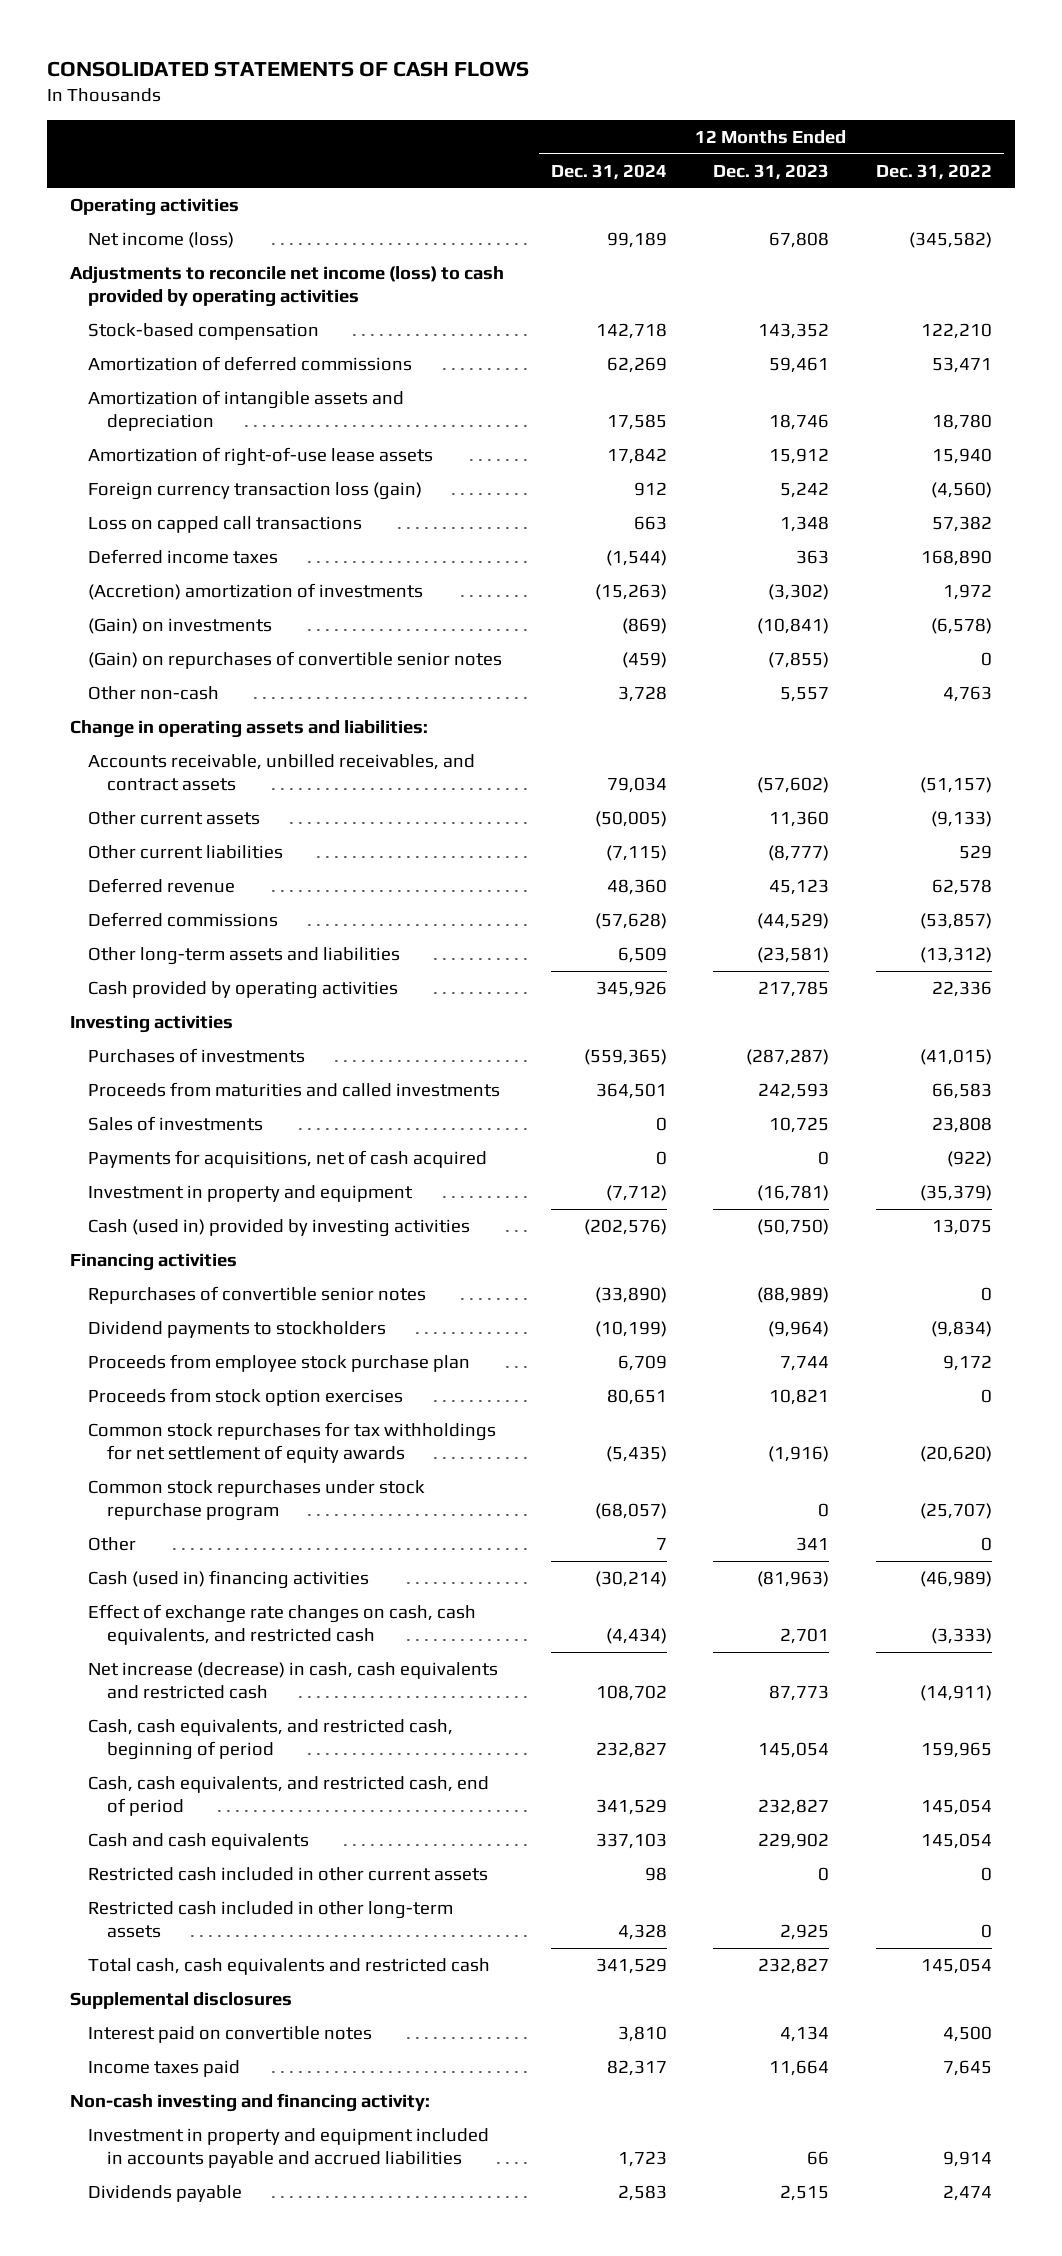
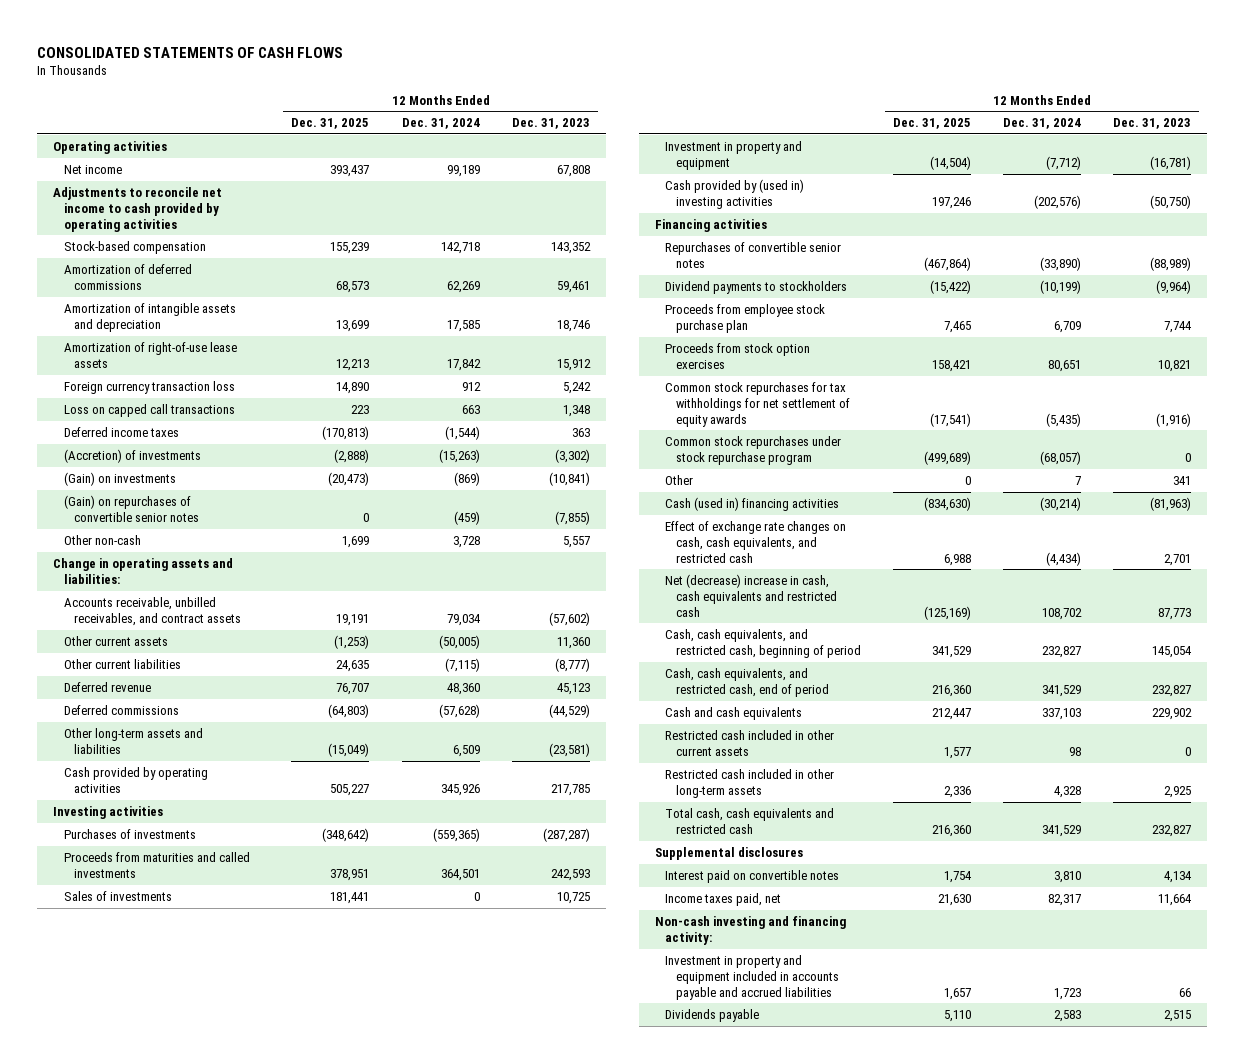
- | 12 Months Ended Dec. 31, 2024 | 12 Months Ended Dec. 31, 2023 | 12 Months Ended Dec. 31, 2022
+ | 12 Months Ended Dec. 31, 2025 | 12 Months Ended Dec. 31, 2024 | 12 Months Ended Dec. 31, 2023
- Net income (loss) | 99,189 | 67,808 | (345,582)
- Adjustments to reconcile net income (loss) to cash provided by operating activities
+ Net income | 393,437 | 99,189 | 67,808
+ Adjustments to reconcile net income to cash provided by operating activities
- Foreign currency transaction loss (gain) | 912 | 5,242 | (4,560)
+ Foreign currency transaction loss | 14,890 | 912 | 5,242
- (Accretion) amortization of investments | (15,263) | (3,302) | 1,972
+ (Accretion) of investments | (2,888) | (15,263) | (3,302)
- Payments for acquisitions, net of cash acquired | 0 | 0 | (922)
- Cash (used in) provided by investing activities | (202,576) | (50,750) | 13,075
+ Cash provided by (used in) investing activities | 197,246 | (202,576) | (50,750)
- Net increase (decrease) in cash, cash equivalents and restricted cash | 108,702 | 87,773 | (14,911)
+ Net (decrease) increase in cash, cash equivalents and restricted cash | (125,169) | 108,702 | 87,773
- Income taxes paid | 82,317 | 11,664 | 7,645
+ Income taxes paid, net | 21,630 | 82,317 | 11,664

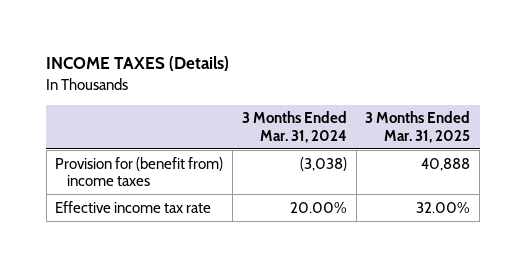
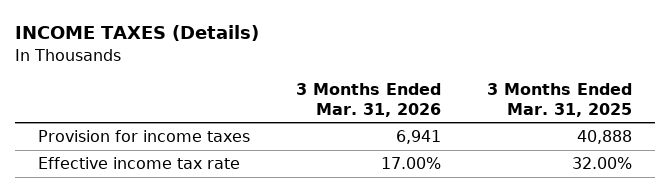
- | 3 Months Ended Mar. 31, 2024 | 3 Months Ended Mar. 31, 2025
+ | 3 Months Ended Mar. 31, 2026 | 3 Months Ended Mar. 31, 2025
- Provision for (benefit from) income taxes | (3,038) | 40,888
+ Provision for income taxes | 6,941 | 40,888

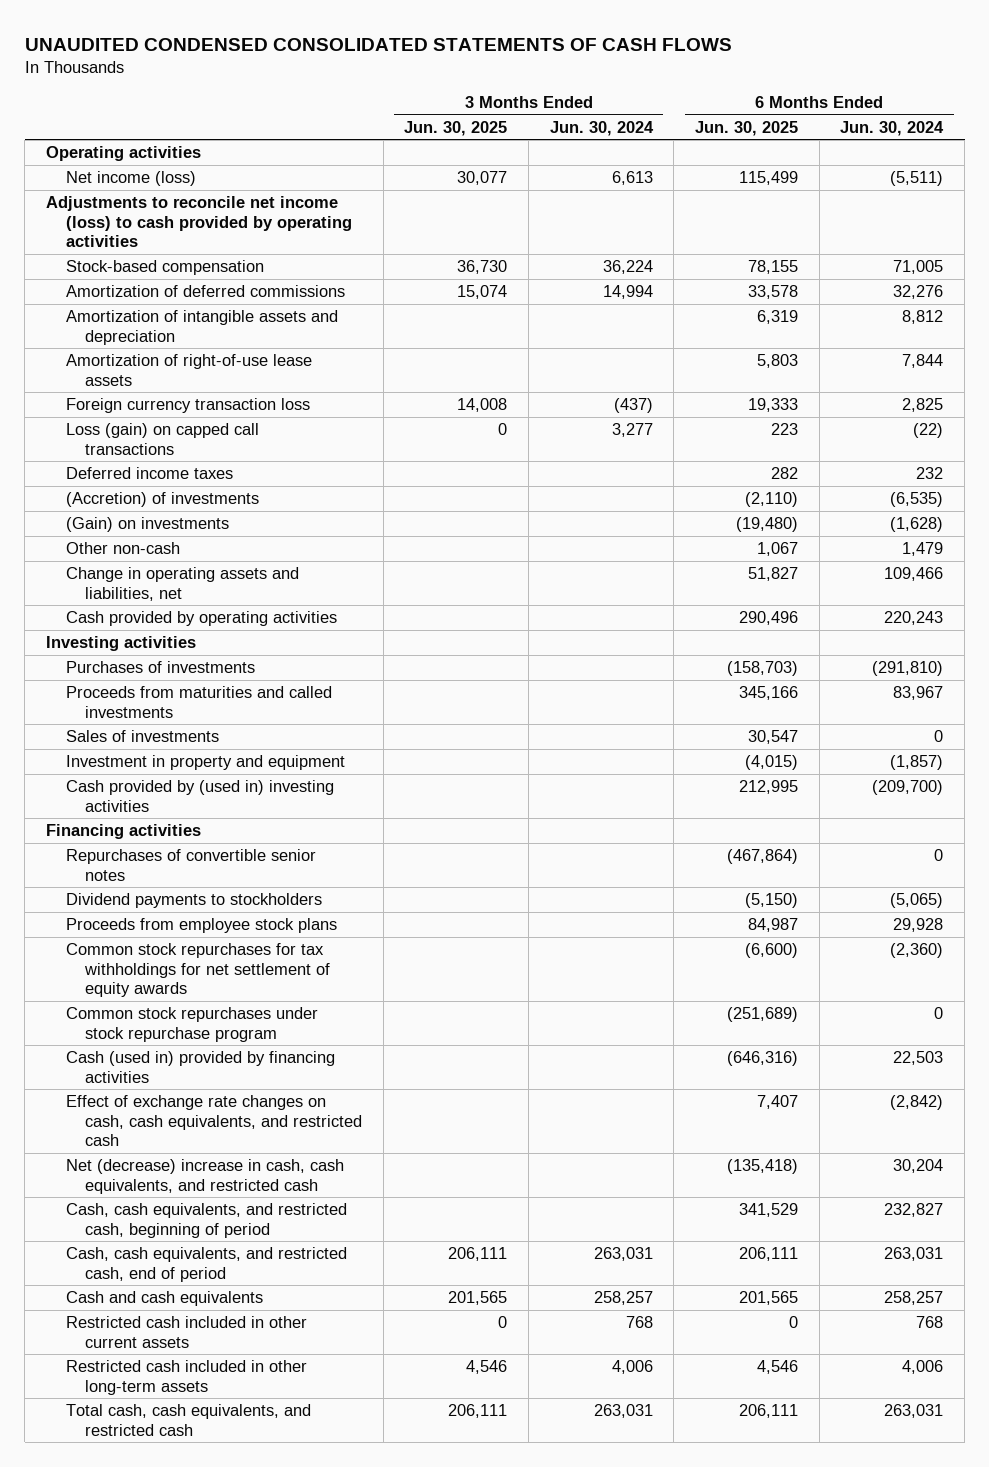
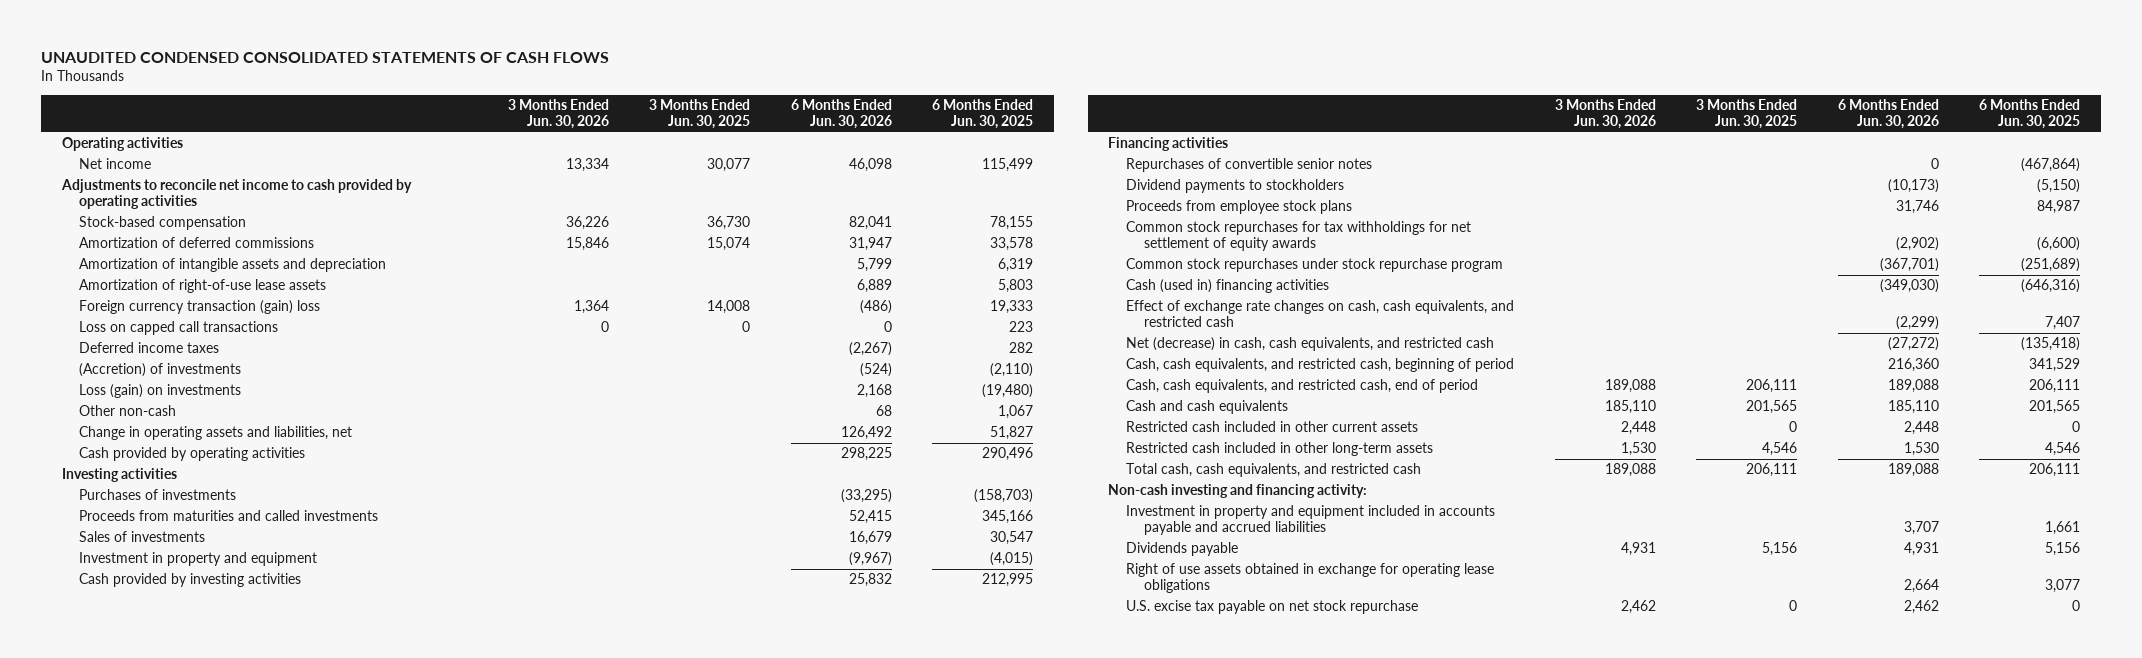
- | 3 Months Ended Jun. 30, 2025 | 3 Months Ended Jun. 30, 2024 | 6 Months Ended Jun. 30, 2025 | 6 Months Ended Jun. 30, 2024
+ | 3 Months Ended Jun. 30, 2026 | 3 Months Ended Jun. 30, 2025 | 6 Months Ended Jun. 30, 2026 | 6 Months Ended Jun. 30, 2025
- Net income (loss) | 30,077 | 6,613 | 115,499 | (5,511)
- Adjustments to reconcile net income (loss) to cash provided by operating activities
+ Net income | 13,334 | 30,077 | 46,098 | 115,499
+ Adjustments to reconcile net income to cash provided by operating activities
- Foreign currency transaction loss | 14,008 | (437) | 19,333 | 2,825
- Loss (gain) on capped call transactions | 0 | 3,277 | 223 | (22)
+ Foreign currency transaction (gain) loss | 1,364 | 14,008 | (486) | 19,333
+ Loss on capped call transactions | 0 | 0 | 0 | 223
- (Gain) on investments | | | (19,480) | (1,628)
+ Loss (gain) on investments | | | 2,168 | (19,480)
- Cash provided by (used in) investing activities | | | 212,995 | (209,700)
+ Cash provided by investing activities | | | 25,832 | 212,995
- Cash (used in) provided by financing activities | | | (646,316) | 22,503
+ Cash (used in) financing activities | | | (349,030) | (646,316)
- Net (decrease) increase in cash, cash equivalents, and restricted cash | | | (135,418) | 30,204
+ Net (decrease) in cash, cash equivalents, and restricted cash | | | (27,272) | (135,418)
+ Non-cash investing and financing activity:
+ Investment in property and equipment included in accounts payable and accrued liabilities | | | 3,707 | 1,661
+ Dividends payable | 4,931 | 5,156 | 4,931 | 5,156
+ Right of use assets obtained in exchange for operating lease obligations | | | 2,664 | 3,077
+ U.S. excise tax payable on net stock repurchase | 2,462 | 0 | 2,462 | 0

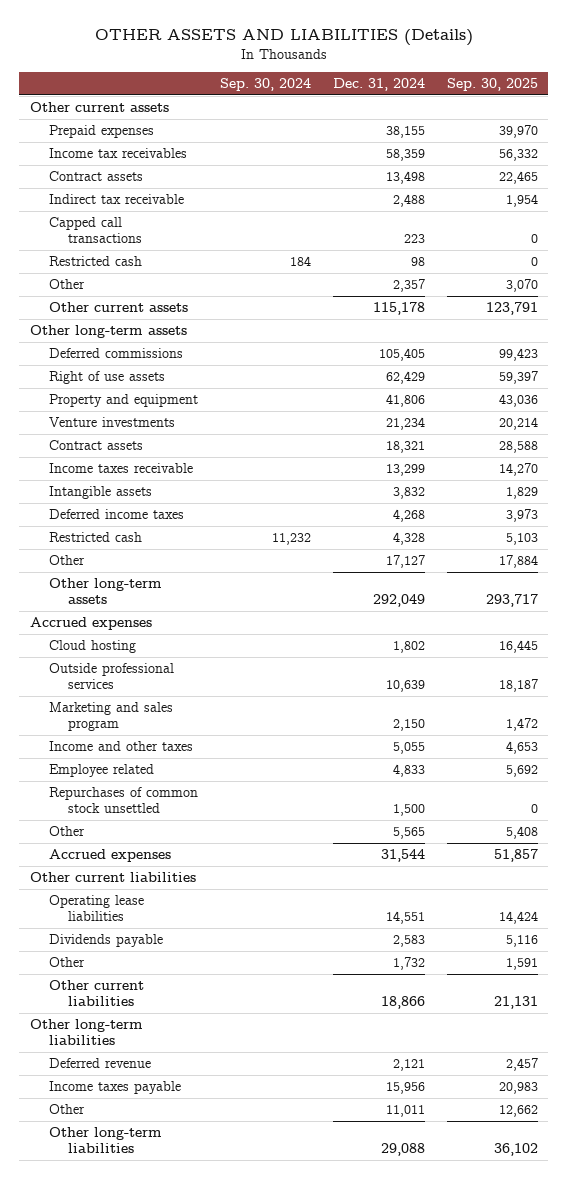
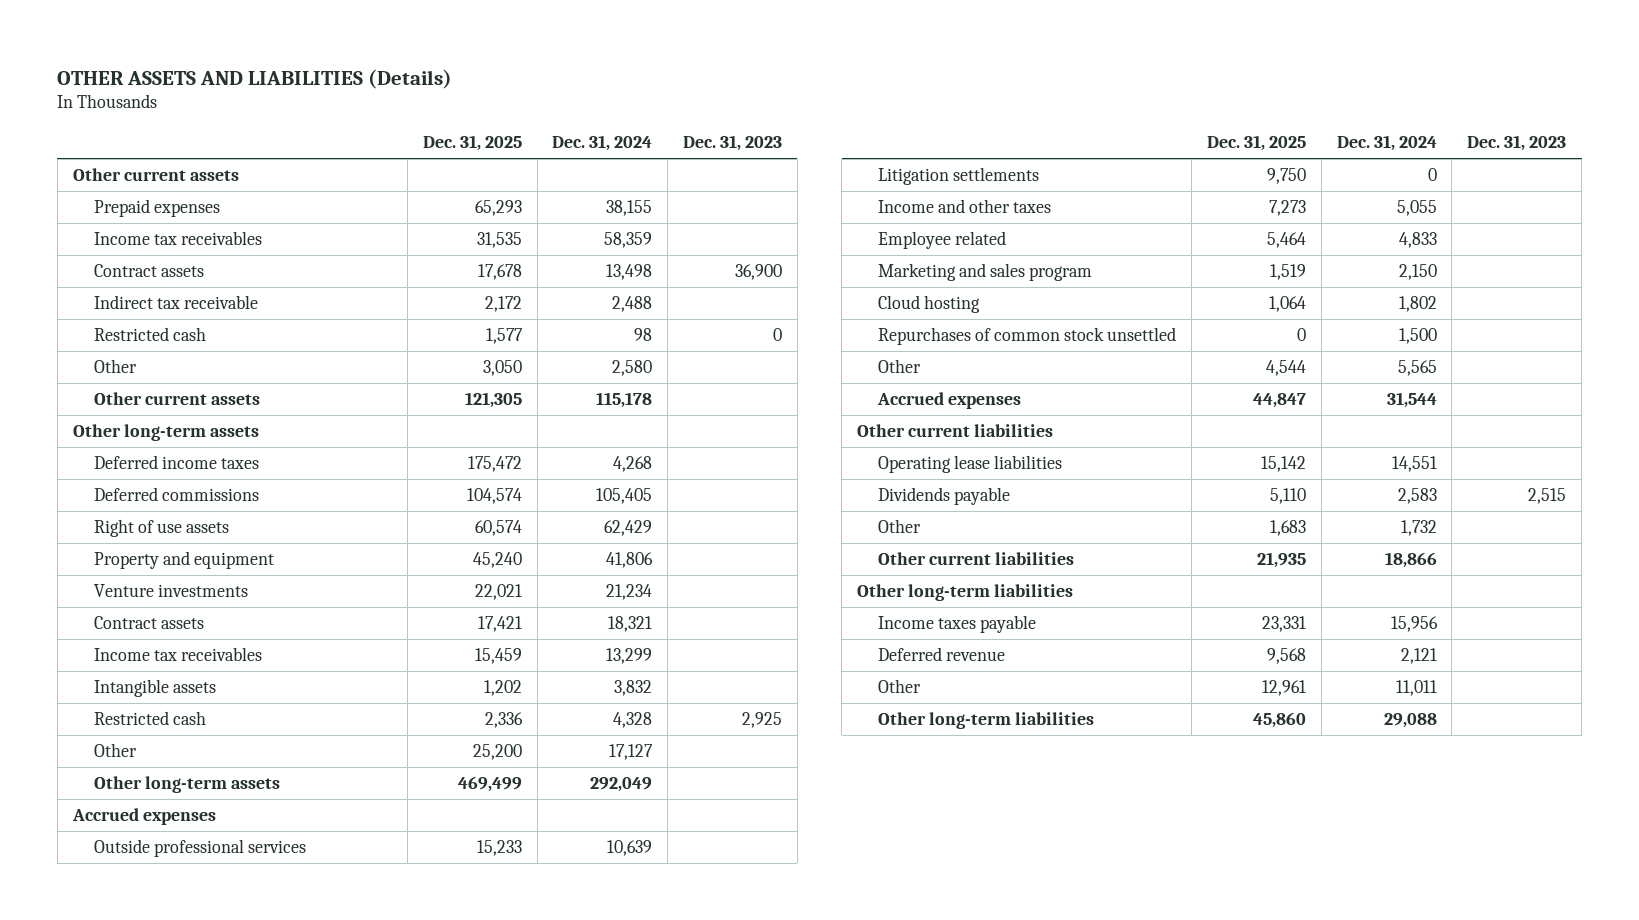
- | Sep. 30, 2024 | Dec. 31, 2024 | Sep. 30, 2025
+ | Dec. 31, 2025 | Dec. 31, 2024 | Dec. 31, 2023
- Capped call transactions | | 223 | 0
- Other | | 2,357 | 3,070
+ Other | 3,050 | 2,580 |
moved up: Deferred income taxes | 175,472 | 4,268 |
- Income taxes receivable | | 13,299 | 14,270
+ Income tax receivables | 15,459 | 13,299 |
+ Litigation settlements | 9,750 | 0 |
moved down: Marketing and sales program | 1,519 | 2,150 |
moved down: Cloud hosting | 1,064 | 1,802 |
moved down: Deferred revenue | 9,568 | 2,121 |

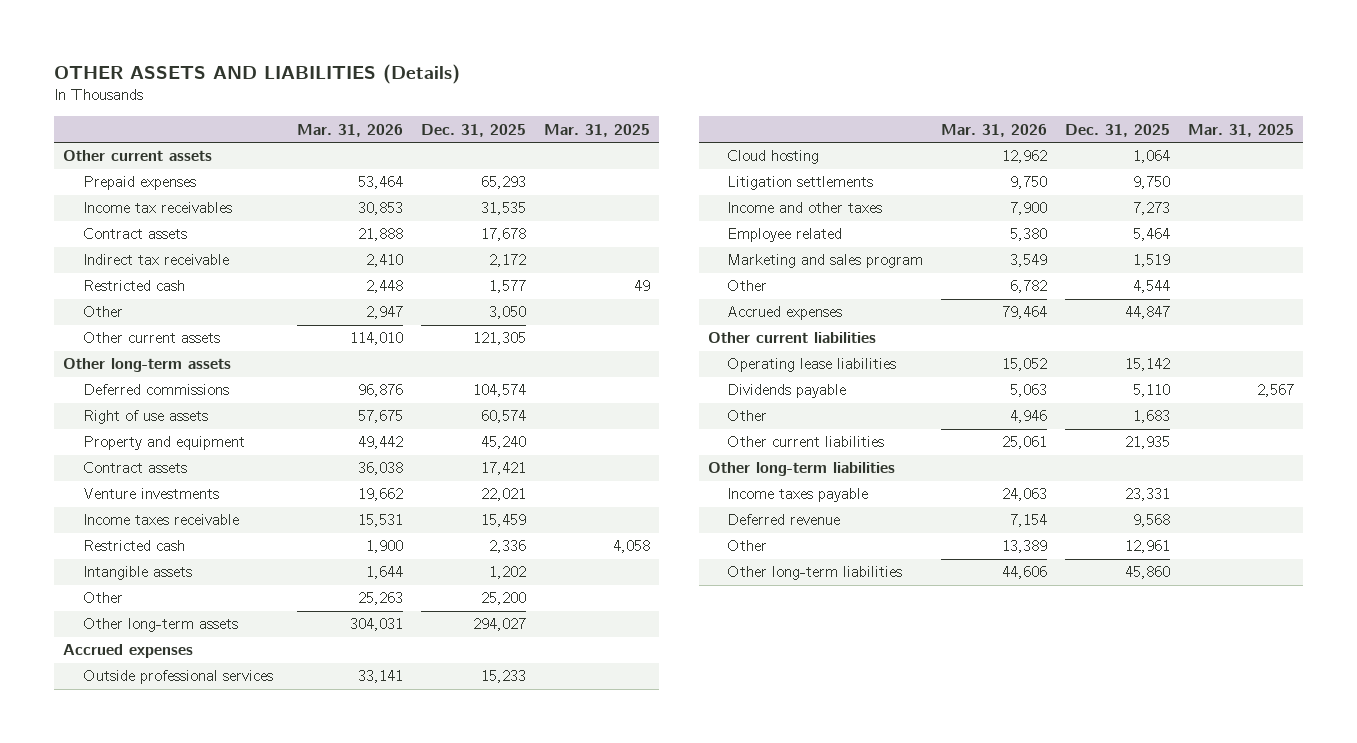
- | Dec. 31, 2025 | Dec. 31, 2024 | Dec. 31, 2023
+ | Mar. 31, 2026 | Dec. 31, 2025 | Mar. 31, 2025
- Deferred income taxes | 175,472 | 4,268 |
- Income tax receivables | 15,459 | 13,299 |
moved down: Venture investments | 19,662 | 22,021 |
+ Income taxes receivable | 15,531 | 15,459 |
moved down: Intangible assets | 1,644 | 1,202 |
- Other long-term assets | 469,499 | 292,049 |
+ Other long-term assets | 304,031 | 294,027 |
moved up: Cloud hosting | 12,962 | 1,064 |
- Repurchases of common stock unsettled | 0 | 1,500 |

